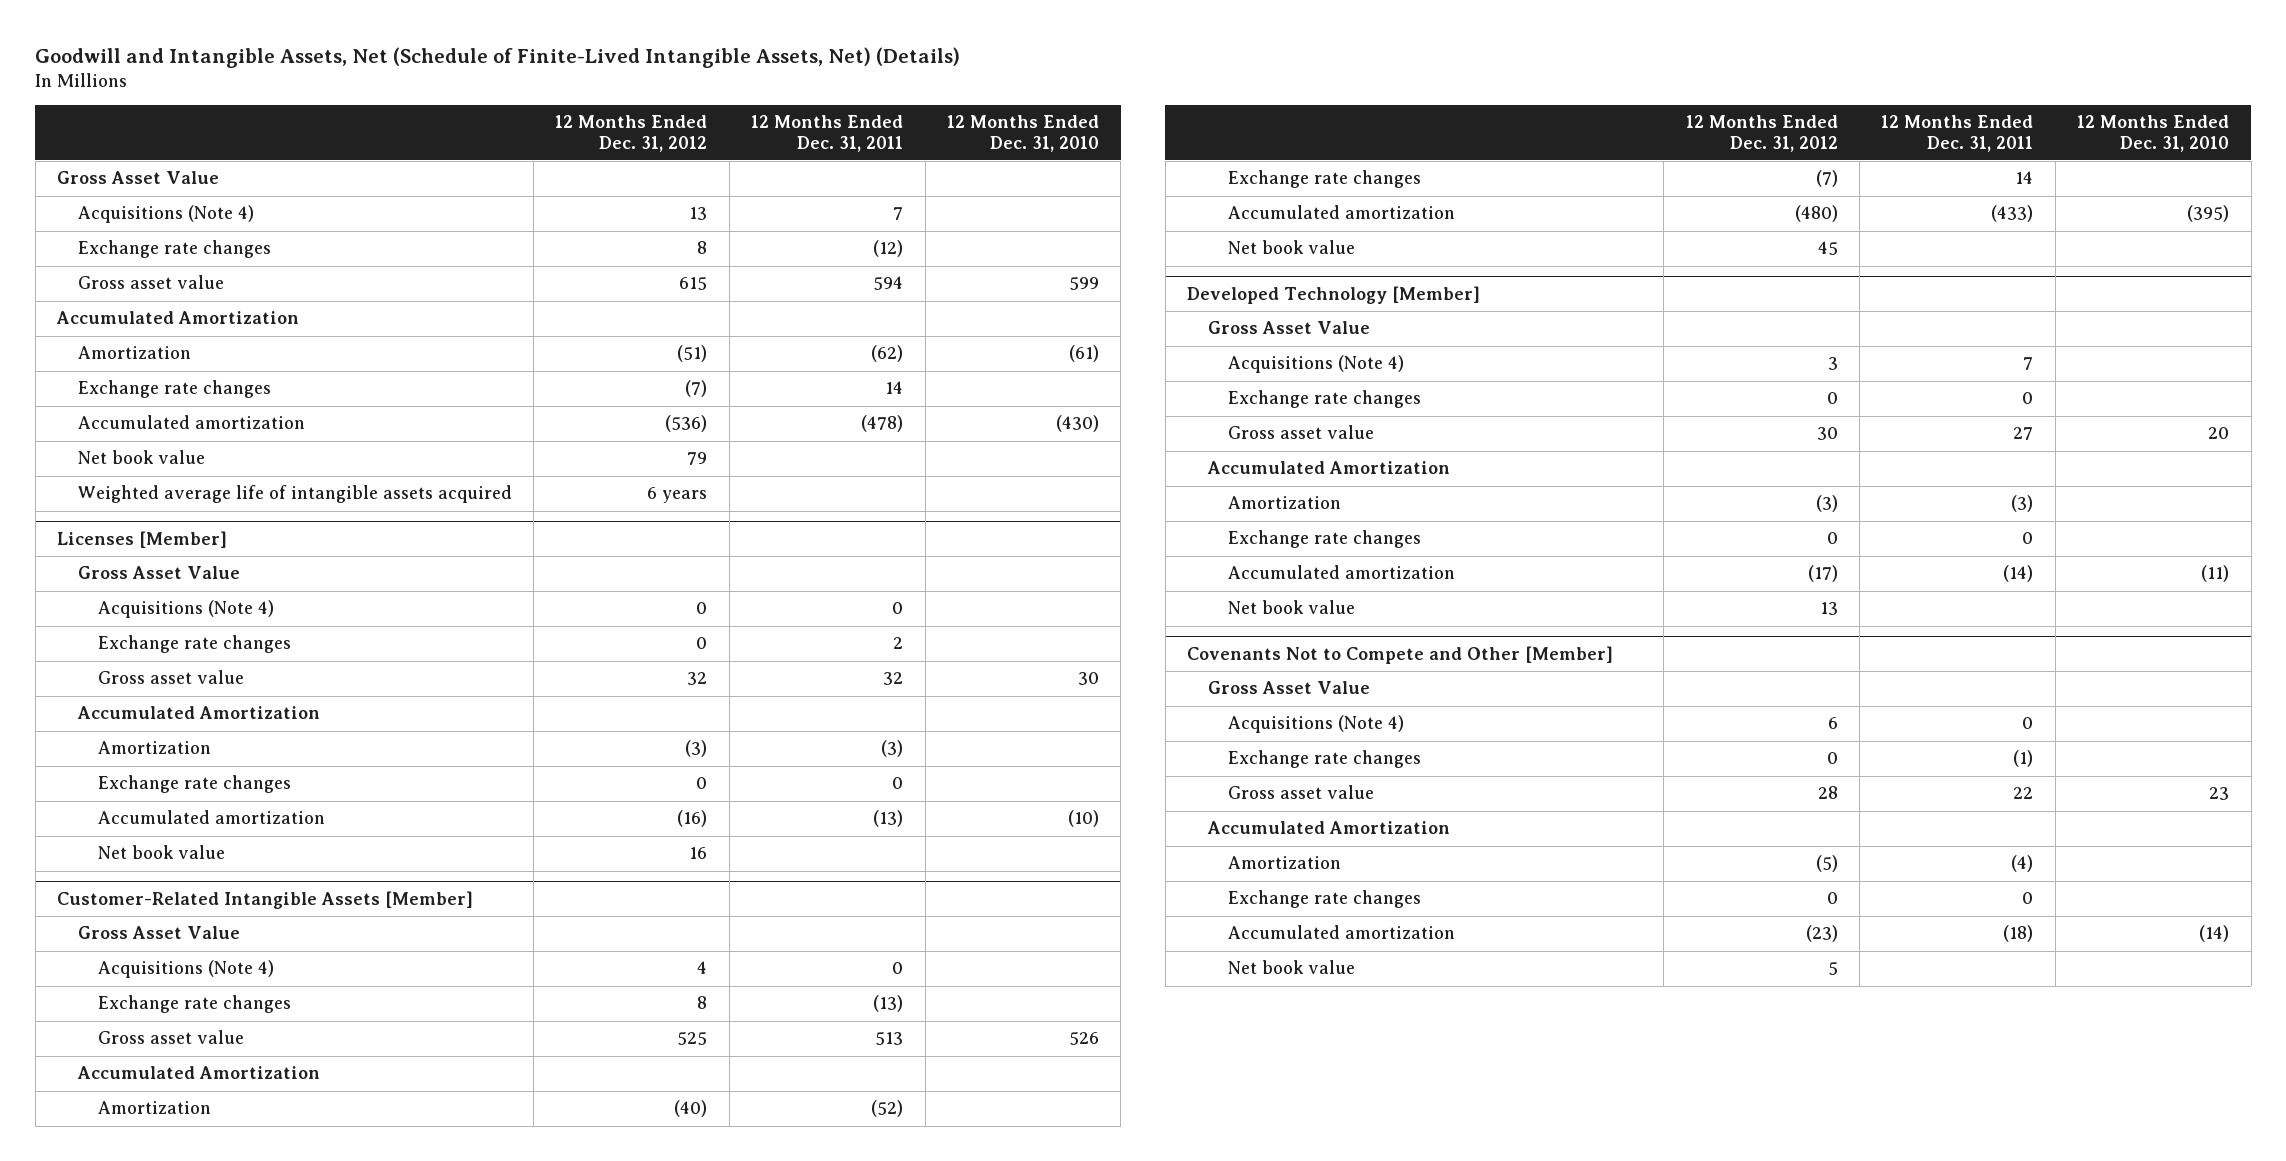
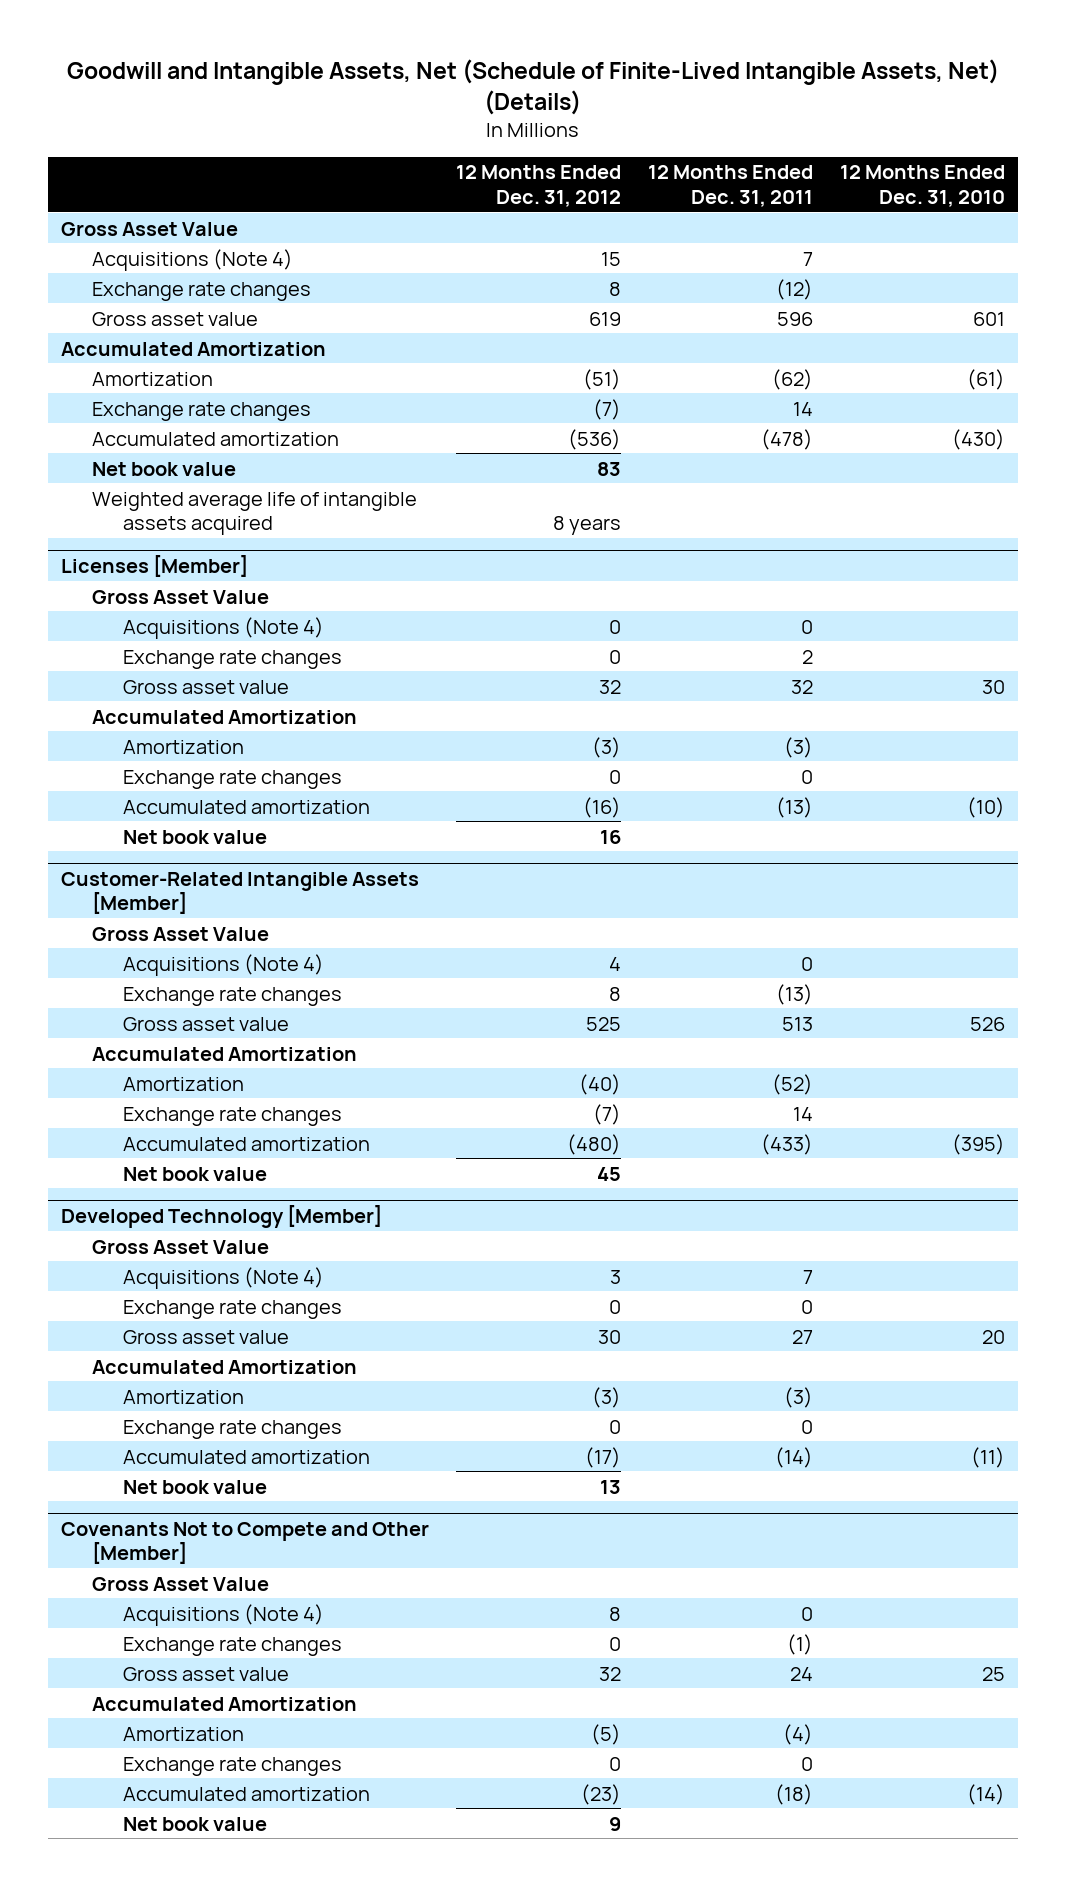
- Acquisitions (Note 4) | 13 | 7 |
+ Acquisitions (Note 4) | 15 | 7 |
- Gross asset value | 615 | 594 | 599
+ Gross asset value | 619 | 596 | 601
- Net book value | 79 | |
- Weighted average life of intangible assets acquired | 6 years | |
+ Net book value | 83 | |
+ Weighted average life of intangible assets acquired | 8 years | |
@ Covenants Not to Compete and Other [Member]
- Acquisitions (Note 4) | 6 | 0 |
+ Acquisitions (Note 4) | 8 | 0 |
- Gross asset value | 28 | 22 | 23
+ Gross asset value | 32 | 24 | 25
- Net book value | 5 | |
+ Net book value | 9 | |

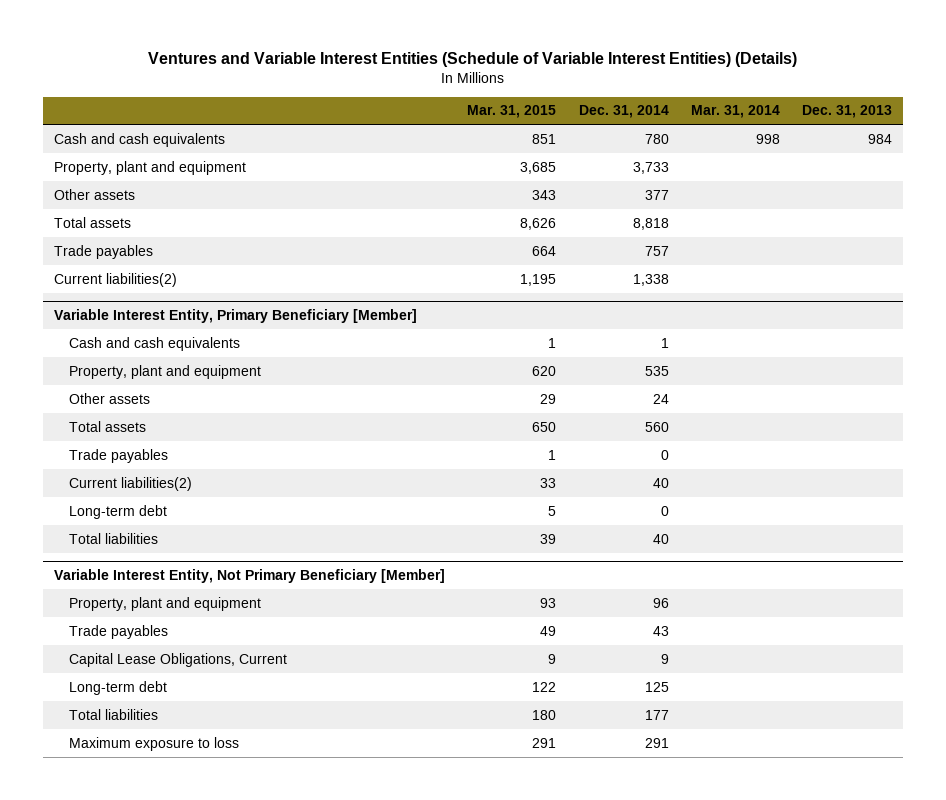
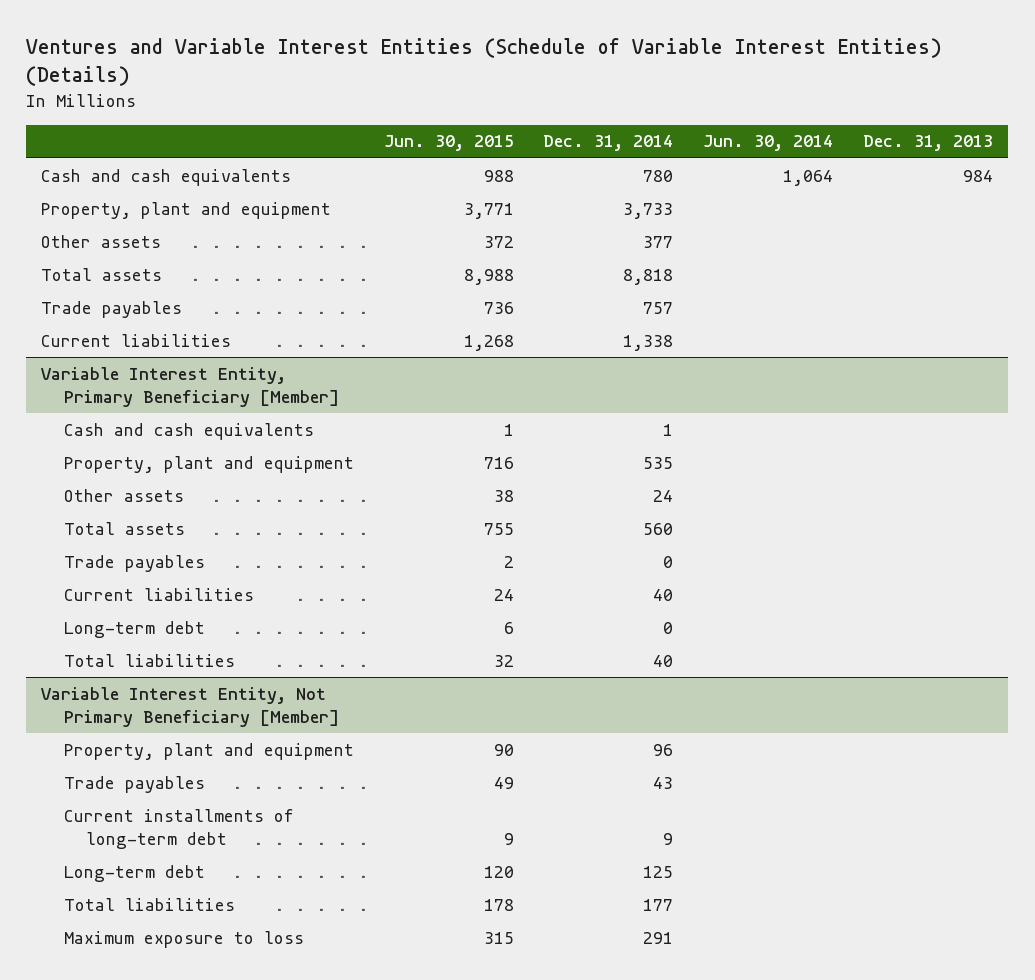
- | Mar. 31, 2015 | Dec. 31, 2014 | Mar. 31, 2014 | Dec. 31, 2013
+ | Jun. 30, 2015 | Dec. 31, 2014 | Jun. 30, 2014 | Dec. 31, 2013
- Current liabilities(2) | 1,195 | 1,338 | |
+ Current liabilities | 1,268 | 1,338 | |
@ Variable Interest Entity, Primary Beneficiary [Member]
- Current liabilities(2) | 33 | 40 | |
+ Current liabilities | 24 | 40 | |
@ Variable Interest Entity, Not Primary Beneficiary [Member]
- Capital Lease Obligations, Current | 9 | 9 | |
+ Current installments of long-term debt | 9 | 9 | |

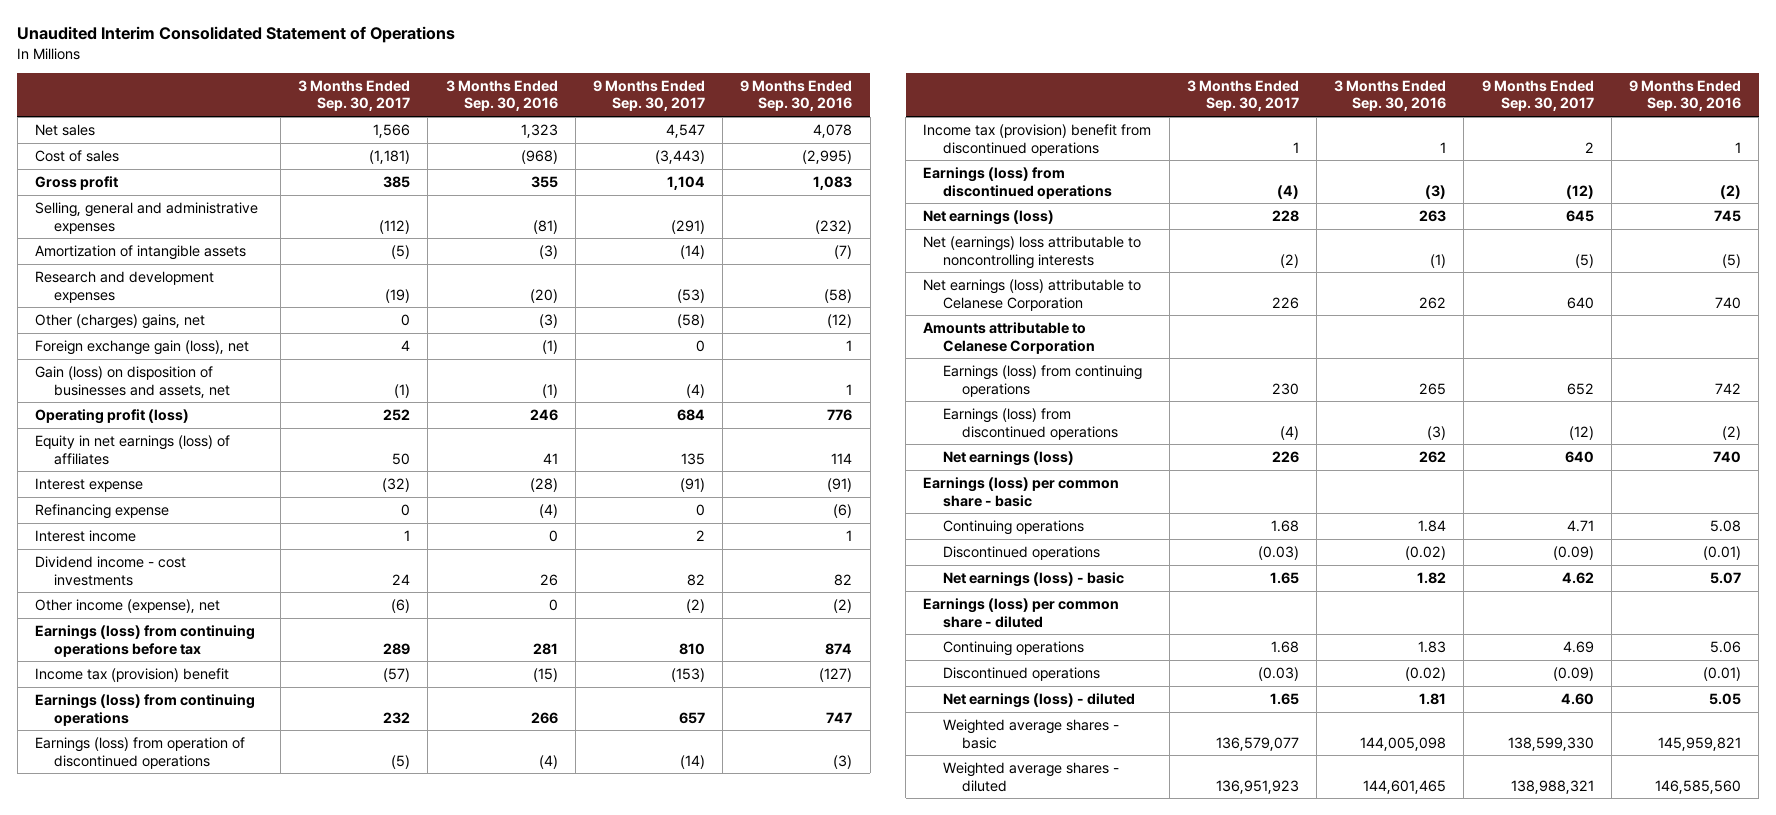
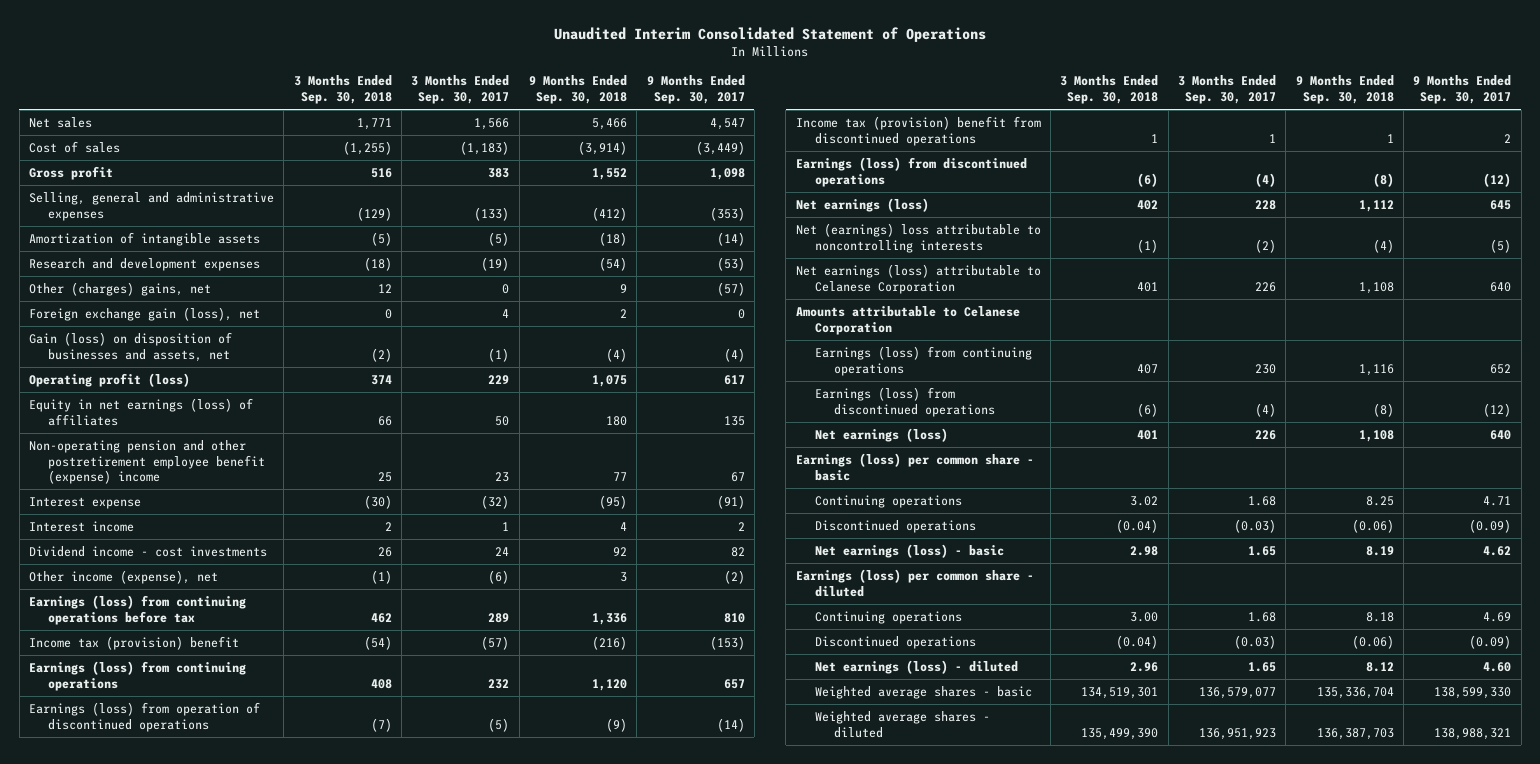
- | 3 Months Ended Sep. 30, 2017 | 3 Months Ended Sep. 30, 2016 | 9 Months Ended Sep. 30, 2017 | 9 Months Ended Sep. 30, 2016
+ | 3 Months Ended Sep. 30, 2018 | 3 Months Ended Sep. 30, 2017 | 9 Months Ended Sep. 30, 2018 | 9 Months Ended Sep. 30, 2017
- Cost of sales | (1,181) | (968) | (3,443) | (2,995)
- Gross profit | 385 | 355 | 1,104 | 1,083
- Selling, general and administrative expenses | (112) | (81) | (291) | (232)
+ Cost of sales | (1,255) | (1,183) | (3,914) | (3,449)
+ Gross profit | 516 | 383 | 1,552 | 1,098
+ Selling, general and administrative expenses | (129) | (133) | (412) | (353)
- Other (charges) gains, net | 0 | (3) | (58) | (12)
+ Other (charges) gains, net | 12 | 0 | 9 | (57)
- Operating profit (loss) | 252 | 246 | 684 | 776
+ Operating profit (loss) | 374 | 229 | 1,075 | 617
+ Non-operating pension and other postretirement employee benefit (expense) income | 25 | 23 | 77 | 67
- Refinancing expense | 0 | (4) | 0 | (6)

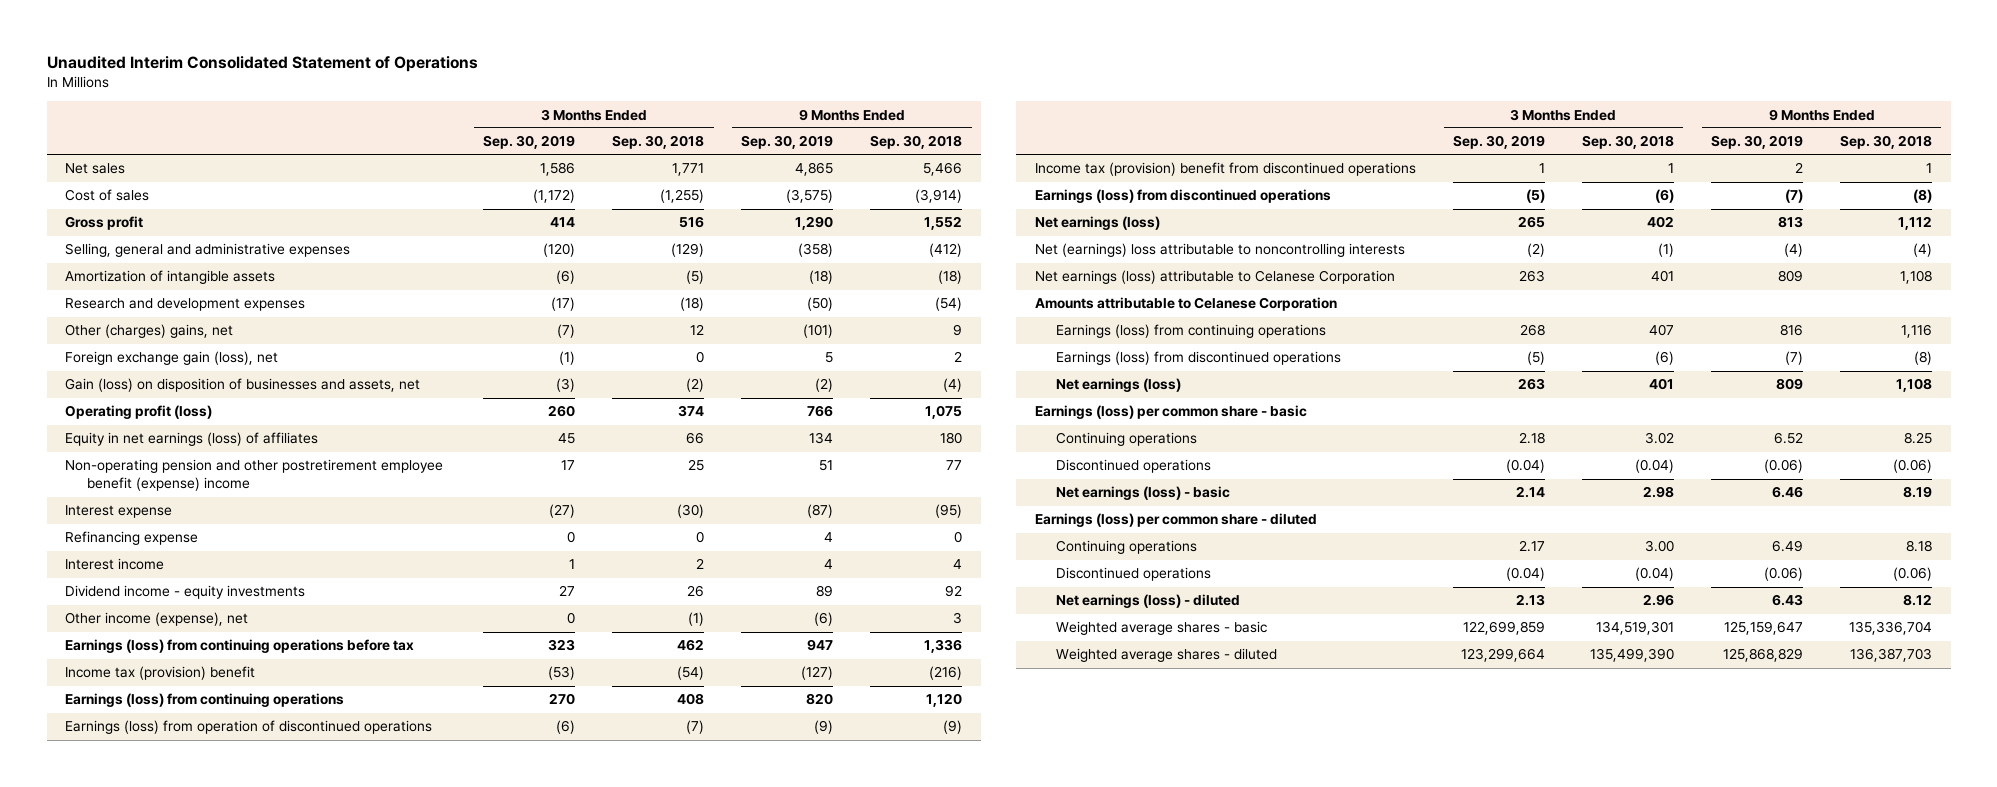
- | 3 Months Ended Sep. 30, 2018 | 3 Months Ended Sep. 30, 2017 | 9 Months Ended Sep. 30, 2018 | 9 Months Ended Sep. 30, 2017
+ | 3 Months Ended Sep. 30, 2019 | 3 Months Ended Sep. 30, 2018 | 9 Months Ended Sep. 30, 2019 | 9 Months Ended Sep. 30, 2018
+ Refinancing expense | 0 | 0 | 4 | 0
- Dividend income - cost investments | 26 | 24 | 92 | 82
+ Dividend income - equity investments | 27 | 26 | 89 | 92

